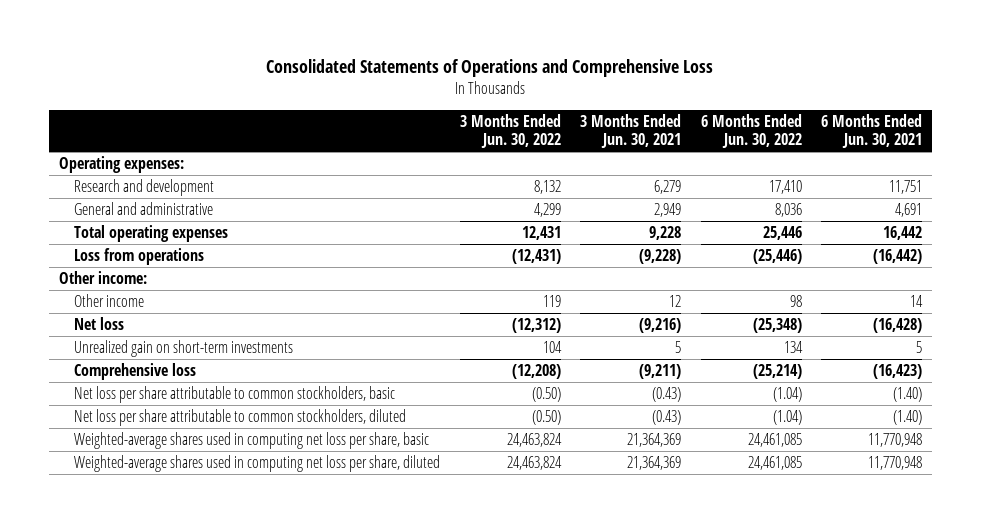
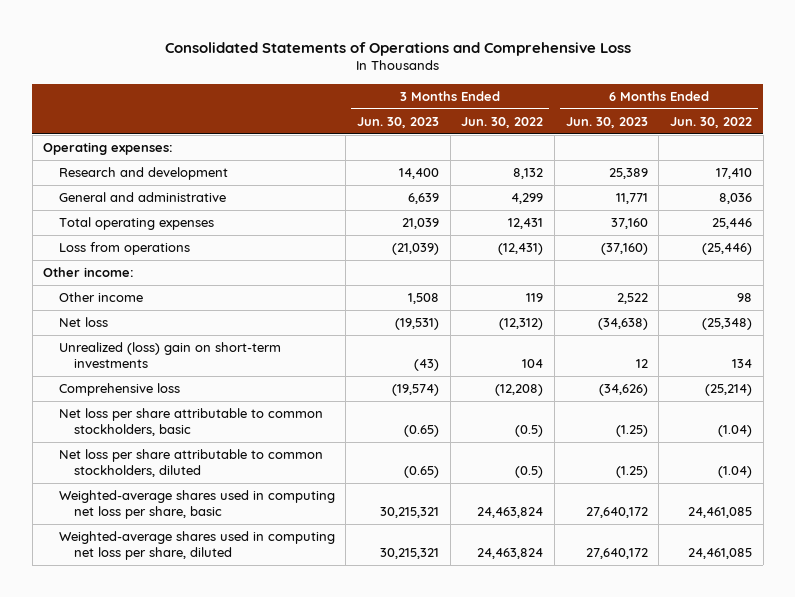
- | 3 Months Ended Jun. 30, 2022 | 3 Months Ended Jun. 30, 2021 | 6 Months Ended Jun. 30, 2022 | 6 Months Ended Jun. 30, 2021
+ | 3 Months Ended Jun. 30, 2023 | 3 Months Ended Jun. 30, 2022 | 6 Months Ended Jun. 30, 2023 | 6 Months Ended Jun. 30, 2022
- Unrealized gain on short-term investments | 104 | 5 | 134 | 5
+ Unrealized (loss) gain on short-term investments | (43) | 104 | 12 | 134
- Net loss per share attributable to common stockholders, basic | (0.50) | (0.43) | (1.04) | (1.40)
- Net loss per share attributable to common stockholders, diluted | (0.50) | (0.43) | (1.04) | (1.40)
+ Net loss per share attributable to common stockholders, basic | (0.65) | (0.5) | (1.25) | (1.04)
+ Net loss per share attributable to common stockholders, diluted | (0.65) | (0.5) | (1.25) | (1.04)

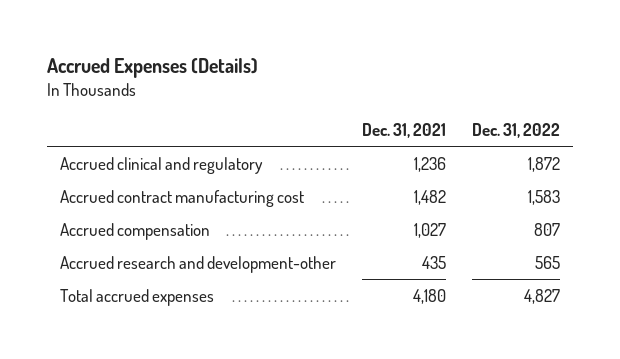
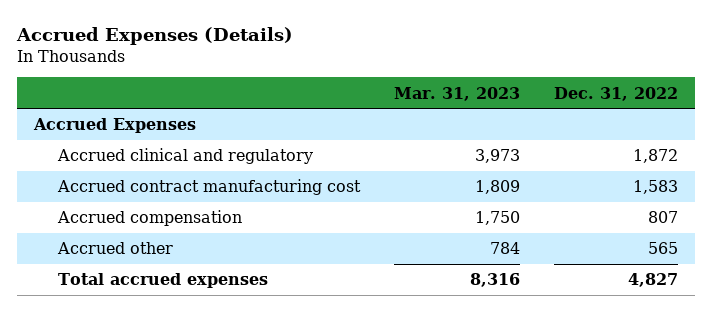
- | Dec. 31, 2021 | Dec. 31, 2022
+ | Mar. 31, 2023 | Dec. 31, 2022
+ Accrued Expenses
- Accrued research and development-other | 435 | 565
+ Accrued other | 784 | 565

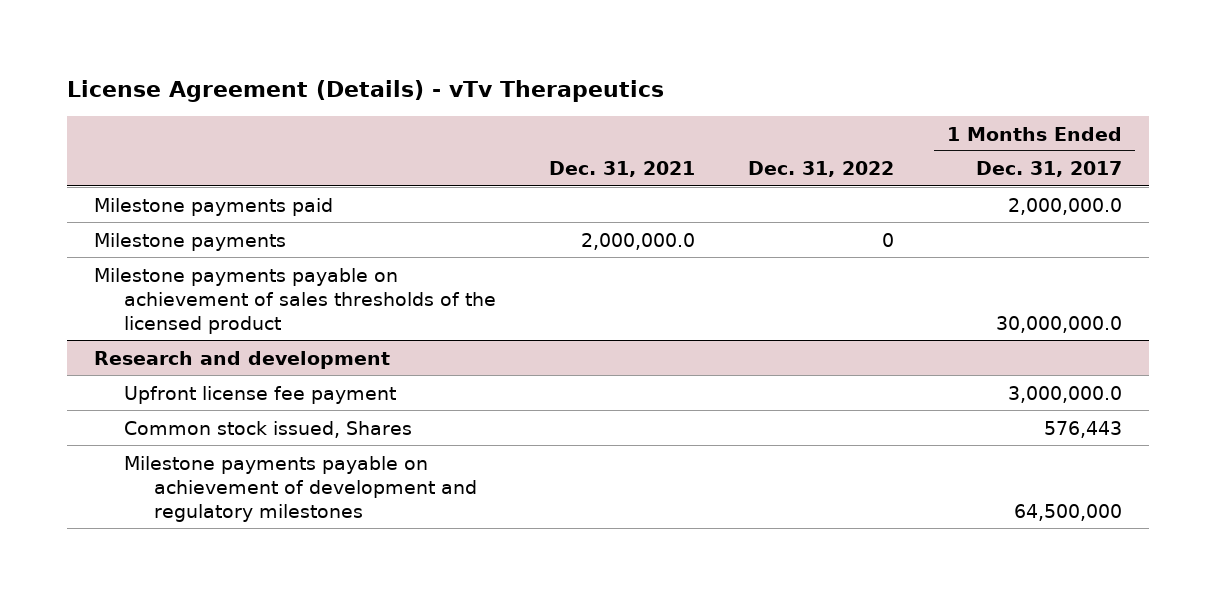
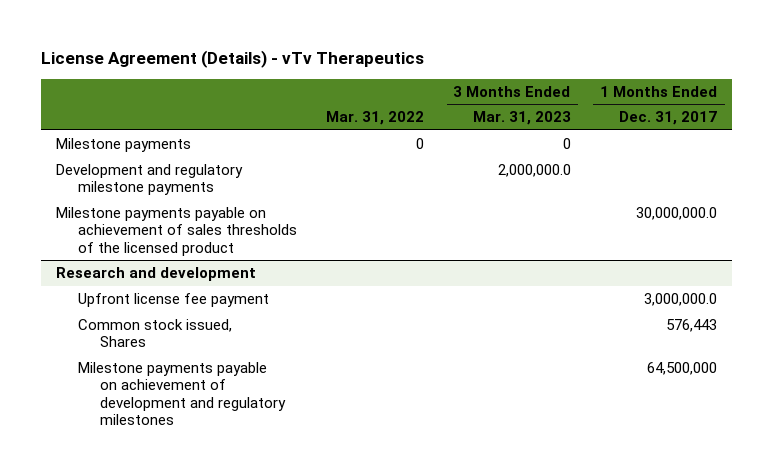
- | Dec. 31, 2021 | Dec. 31, 2022 | 1 Months Ended Dec. 31, 2017
+ | Mar. 31, 2022 | 3 Months Ended Mar. 31, 2023 | 1 Months Ended Dec. 31, 2017
- Milestone payments paid | | | 2,000,000.0
+ Development and regulatory milestone payments | | 2,000,000.0 |

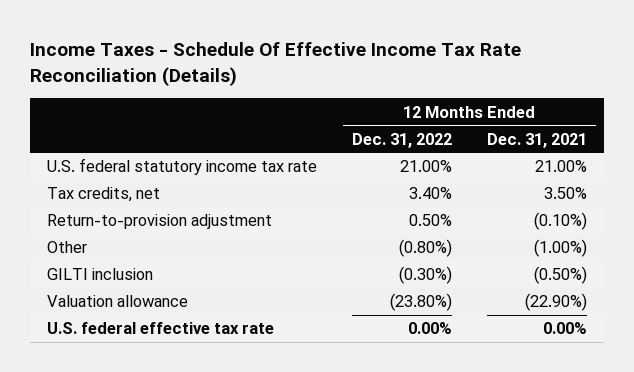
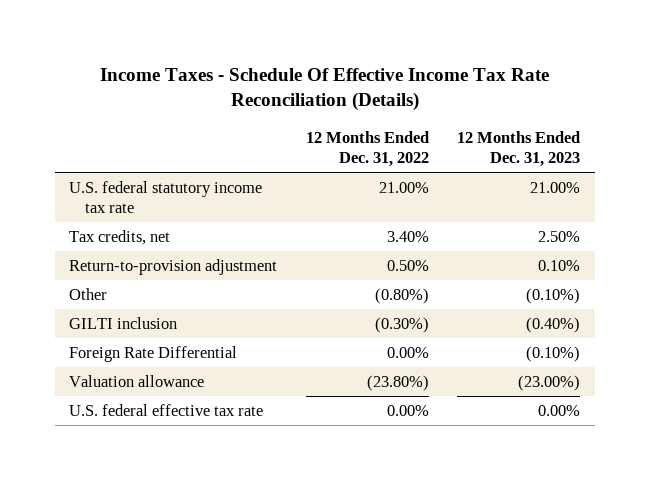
- | 12 Months Ended Dec. 31, 2022 | 12 Months Ended Dec. 31, 2021
+ | 12 Months Ended Dec. 31, 2022 | 12 Months Ended Dec. 31, 2023
+ Foreign Rate Differential | 0.00% | (0.10%)

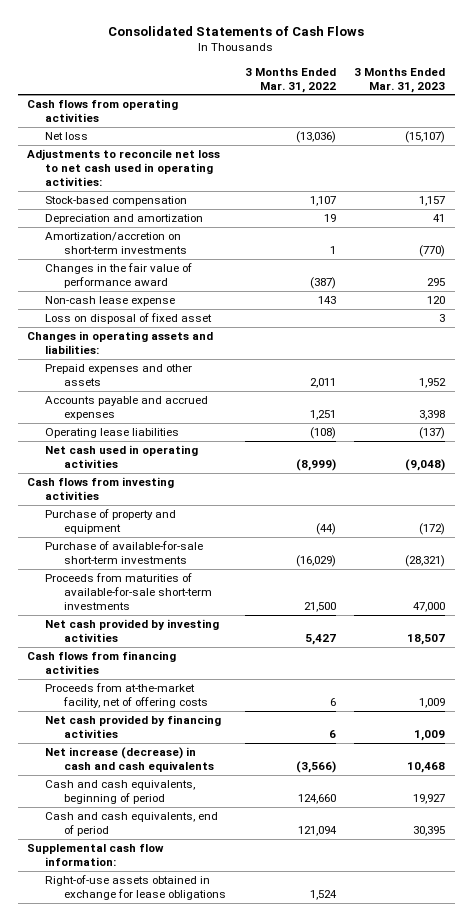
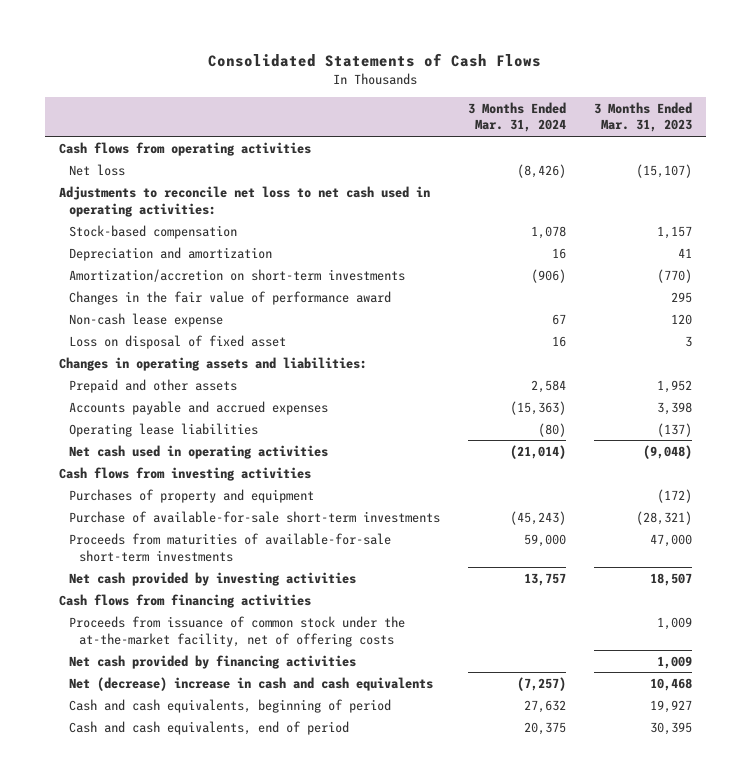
- | 3 Months Ended Mar. 31, 2022 | 3 Months Ended Mar. 31, 2023
+ | 3 Months Ended Mar. 31, 2024 | 3 Months Ended Mar. 31, 2023
- Prepaid expenses and other assets | 2,011 | 1,952
+ Prepaid and other assets | 2,584 | 1,952
- Purchase of property and equipment | (44) | (172)
+ Purchases of property and equipment | | (172)
- Proceeds from at-the-market facility, net of offering costs | 6 | 1,009
+ Proceeds from issuance of common stock under the at-the-market facility, net of offering costs | | 1,009
- Net increase (decrease) in cash and cash equivalents | (3,566) | 10,468
+ Net (decrease) increase in cash and cash equivalents | (7,257) | 10,468
- Supplemental cash flow information:
- Right-of-use assets obtained in exchange for lease obligations | 1,524 |

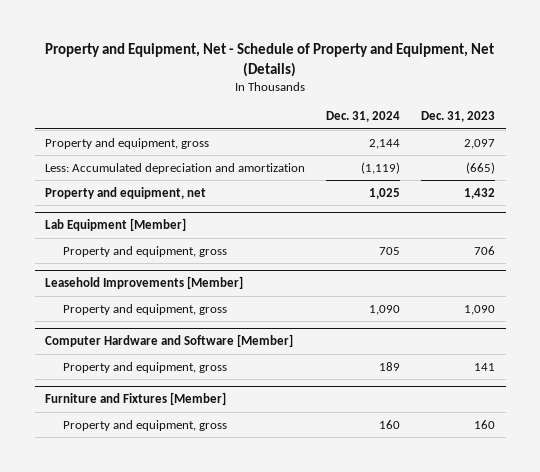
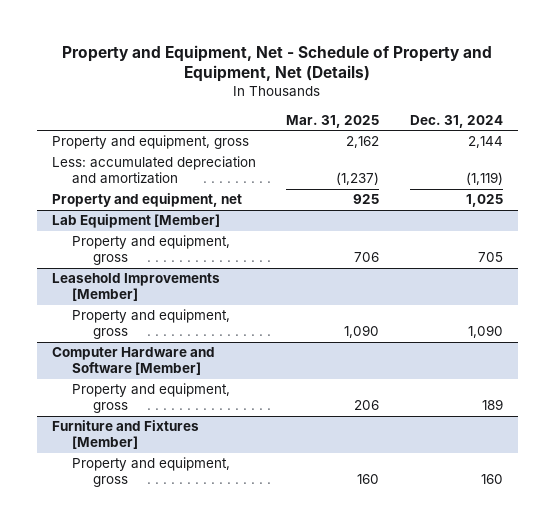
- | Dec. 31, 2024 | Dec. 31, 2023
+ | Mar. 31, 2025 | Dec. 31, 2024
- Less: Accumulated depreciation and amortization | (1,119) | (665)
+ Less: accumulated depreciation and amortization | (1,237) | (1,119)

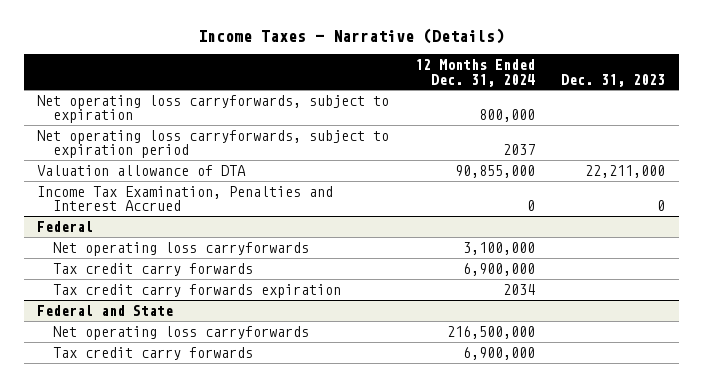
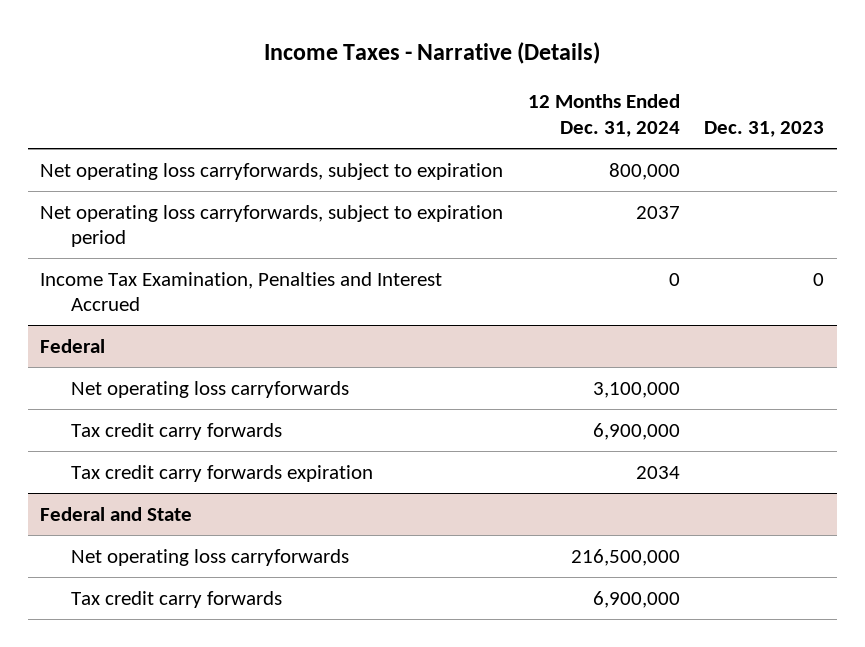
- Valuation allowance of DTA | 90,855,000 | 22,211,000

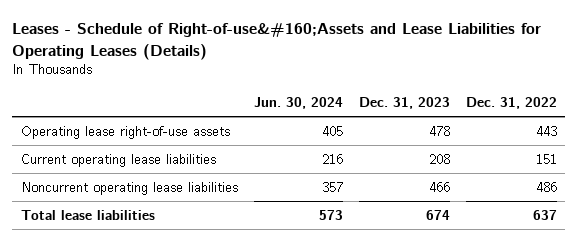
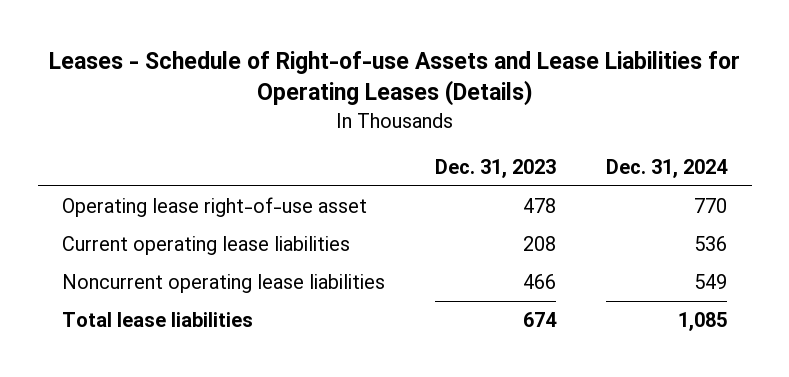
- Leases - Schedule of Right-of-use&#160;Assets and Lease Liabilities for Operating Leases (Details)
+ Leases - Schedule of Right-of-use Assets and Lease Liabilities for Operating Leases (Details)
- | Jun. 30, 2024 | Dec. 31, 2023 | Dec. 31, 2022
+ | Dec. 31, 2023 | Dec. 31, 2024
- Operating lease right-of-use assets | 405 | 478 | 443
+ Operating lease right-of-use asset | 478 | 770

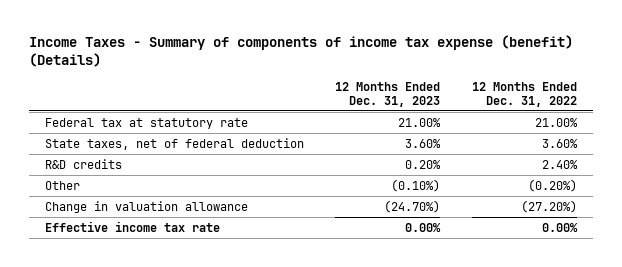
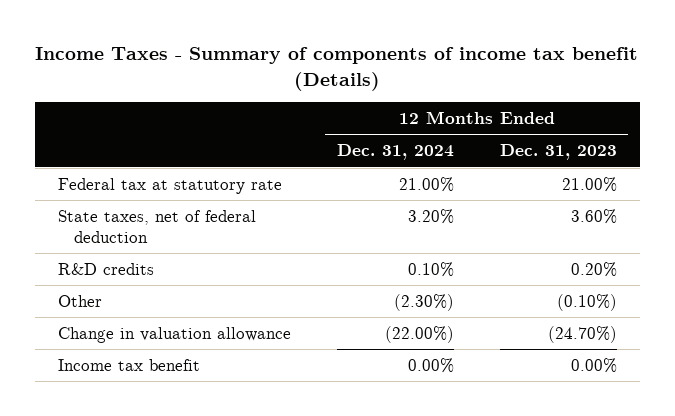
- Income Taxes - Summary of components of income tax expense (benefit) (Details)
+ Income Taxes - Summary of components of income tax benefit (Details)
- | 12 Months Ended Dec. 31, 2023 | 12 Months Ended Dec. 31, 2022
+ | 12 Months Ended Dec. 31, 2024 | 12 Months Ended Dec. 31, 2023
- Effective income tax rate | 0.00% | 0.00%
+ Income tax benefit | 0.00% | 0.00%

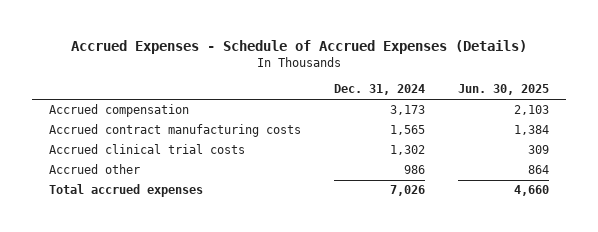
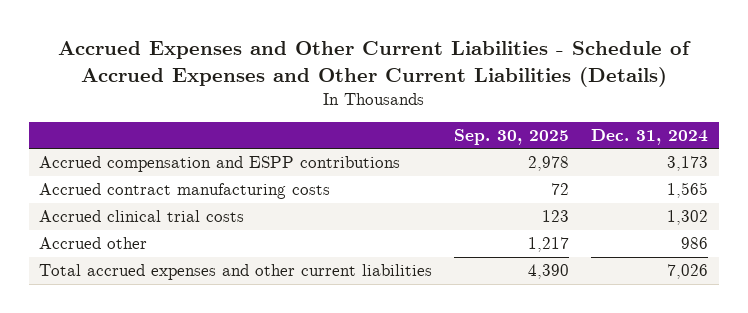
- Accrued Expenses - Schedule of Accrued Expenses (Details)
+ Accrued Expenses and Other Current Liabilities - Schedule of Accrued Expenses and Other Current Liabilities (Details)
- | Dec. 31, 2024 | Jun. 30, 2025
+ | Sep. 30, 2025 | Dec. 31, 2024
- Accrued compensation | 3,173 | 2,103
+ Accrued compensation and ESPP contributions | 2,978 | 3,173
- Total accrued expenses | 7,026 | 4,660
+ Total accrued expenses and other current liabilities | 4,390 | 7,026

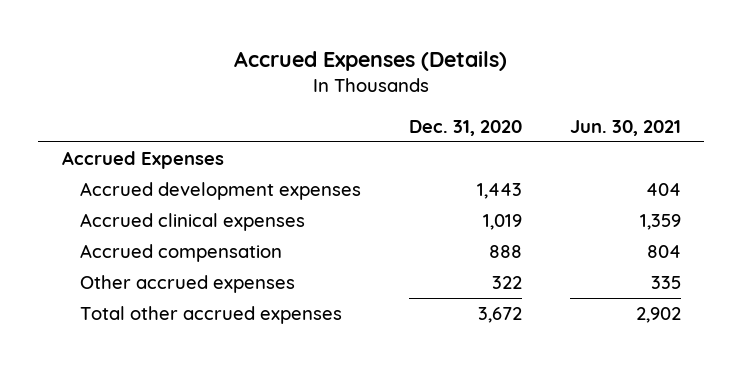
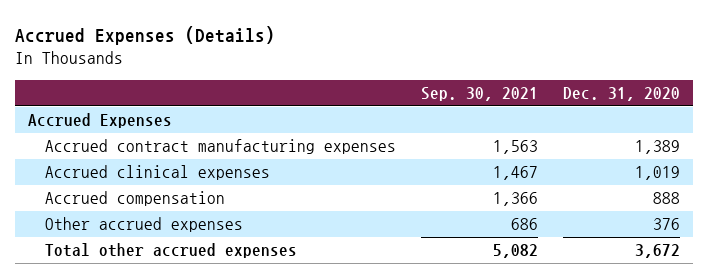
- | Dec. 31, 2020 | Jun. 30, 2021
+ | Sep. 30, 2021 | Dec. 31, 2020
- Accrued development expenses | 1,443 | 404
+ Accrued contract manufacturing expenses | 1,563 | 1,389
- Other accrued expenses | 322 | 335
+ Other accrued expenses | 686 | 376

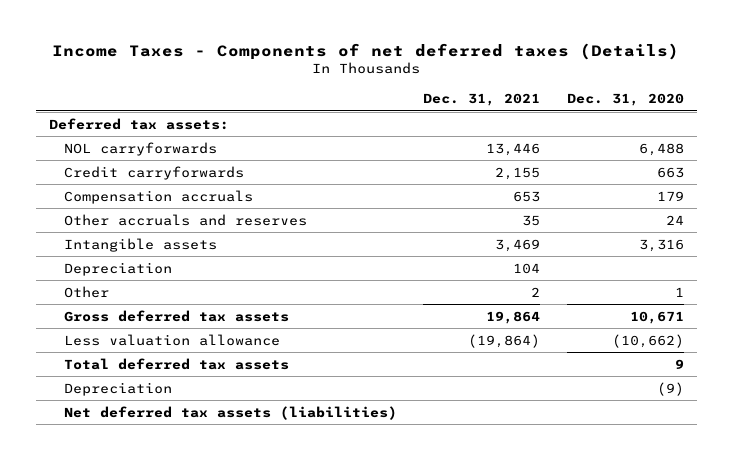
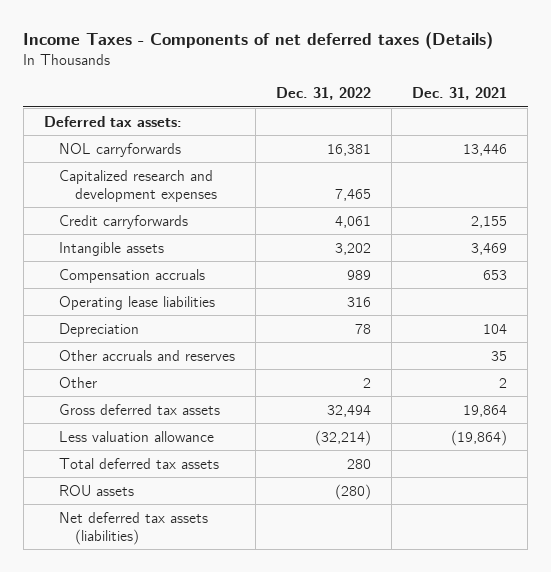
- | Dec. 31, 2021 | Dec. 31, 2020
+ | Dec. 31, 2022 | Dec. 31, 2021
+ Capitalized research and development expenses | 7,465 |
moved down: Compensation accruals | 989 | 653
+ Operating lease liabilities | 316 |
moved down: Other accruals and reserves | | 35
- Depreciation | | (9)
+ ROU assets | (280) |

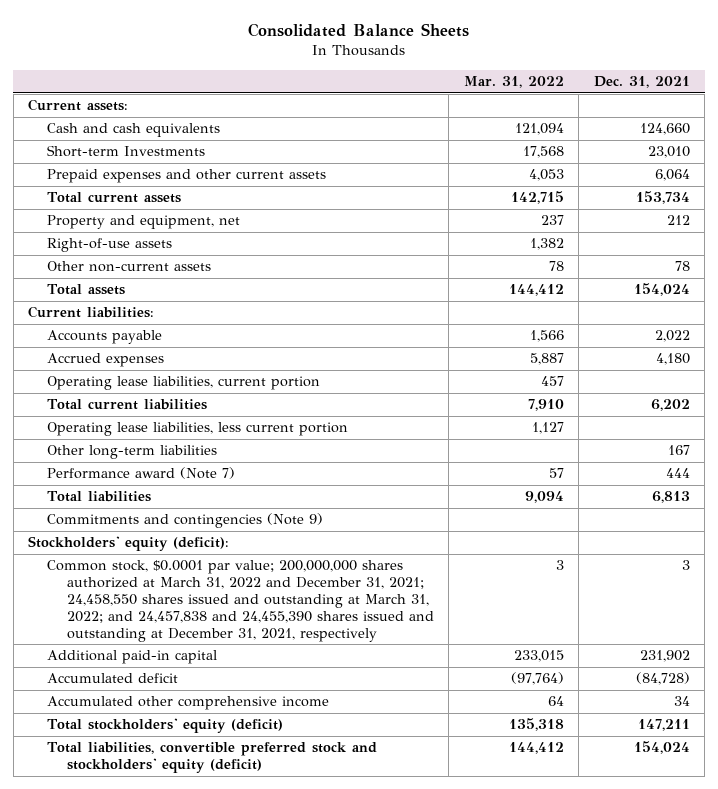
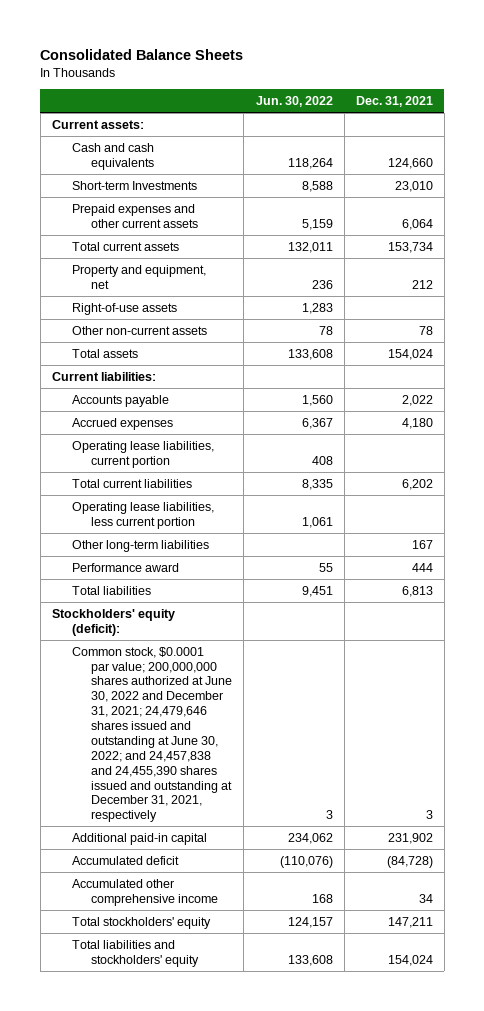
- | Mar. 31, 2022 | Dec. 31, 2021
+ | Jun. 30, 2022 | Dec. 31, 2021
- Performance award (Note 7) | 57 | 444
+ Performance award | 55 | 444
- Commitments and contingencies (Note 9)
- Common stock, $0.0001 par value; 200,000,000 shares authorized at March 31, 2022 and December 31, 2021; 24,458,550 shares issued and outstanding at March 31, 2022; and 24,457,838 and 24,455,390 shares issued and outstanding at December 31, 2021, respectively | 3 | 3
+ Common stock, $0.0001 par value; 200,000,000 shares authorized at June 30, 2022 and December 31, 2021; 24,479,646 shares issued and outstanding at June 30, 2022; and 24,457,838 and 24,455,390 shares issued and outstanding at December 31, 2021, respectively | 3 | 3
- Total stockholders' equity (deficit) | 135,318 | 147,211
- Total liabilities, convertible preferred stock and stockholders' equity (deficit) | 144,412 | 154,024
+ Total stockholders' equity | 124,157 | 147,211
+ Total liabilities and stockholders' equity | 133,608 | 154,024

